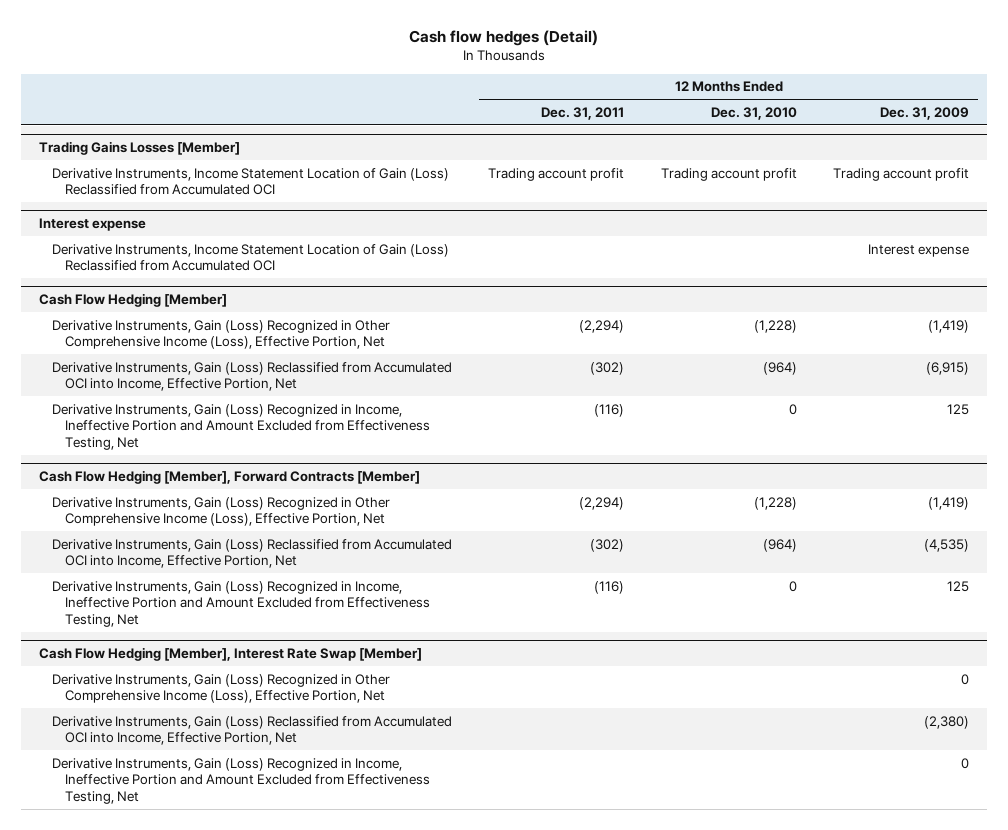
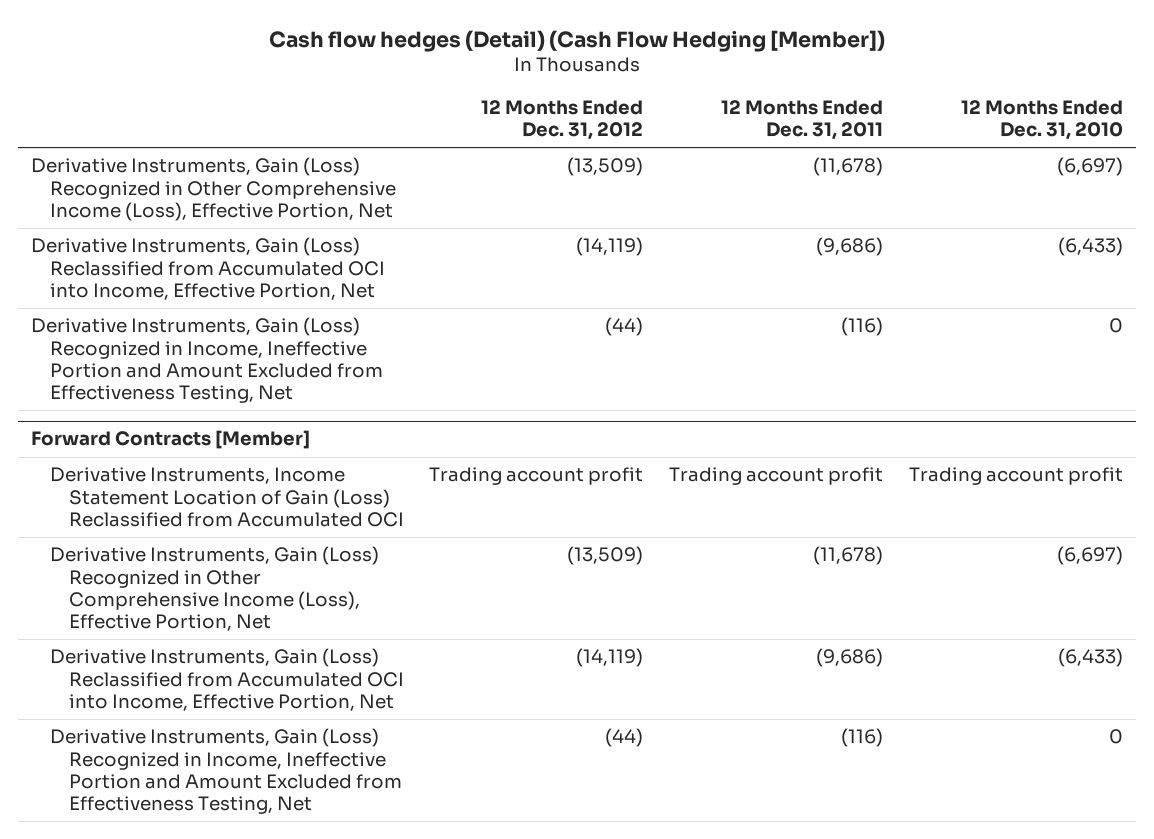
- Cash flow hedges (Detail)
+ Cash flow hedges (Detail) (Cash Flow Hedging [Member])
- | 12 Months Ended Dec. 31, 2011 | 12 Months Ended Dec. 31, 2010 | 12 Months Ended Dec. 31, 2009
+ | 12 Months Ended Dec. 31, 2012 | 12 Months Ended Dec. 31, 2011 | 12 Months Ended Dec. 31, 2010
- Trading Gains Losses [Member]
- Derivative Instruments, Income Statement Location of Gain (Loss) Reclassified from Accumulated OCI | Trading account profit | Trading account profit | Trading account profit
- Interest expense
- Derivative Instruments, Income Statement Location of Gain (Loss) Reclassified from Accumulated OCI | | | Interest expense
- Cash Flow Hedging [Member]
- Derivative Instruments, Gain (Loss) Recognized in Other Comprehensive Income (Loss), Effective Portion, Net | (2,294) | (1,228) | (1,419)
- Derivative Instruments, Gain (Loss) Reclassified from Accumulated OCI into Income, Effective Portion, Net | (302) | (964) | (6,915)
+ Derivative Instruments, Gain (Loss) Recognized in Other Comprehensive Income (Loss), Effective Portion, Net | (13,509) | (11,678) | (6,697)
+ Derivative Instruments, Gain (Loss) Reclassified from Accumulated OCI into Income, Effective Portion, Net | (14,119) | (9,686) | (6,433)
- Cash Flow Hedging [Member], Forward Contracts [Member]
- Derivative Instruments, Gain (Loss) Recognized in Other Comprehensive Income (Loss), Effective Portion, Net | (2,294) | (1,228) | (1,419)
- Derivative Instruments, Gain (Loss) Reclassified from Accumulated OCI into Income, Effective Portion, Net | (302) | (964) | (4,535)
+ Forward Contracts [Member]
+ Derivative Instruments, Income Statement Location of Gain (Loss) Reclassified from Accumulated OCI | Trading account profit | Trading account profit | Trading account profit
+ Derivative Instruments, Gain (Loss) Recognized in Other Comprehensive Income (Loss), Effective Portion, Net | (13,509) | (11,678) | (6,697)
+ Derivative Instruments, Gain (Loss) Reclassified from Accumulated OCI into Income, Effective Portion, Net | (14,119) | (9,686) | (6,433)
- Cash Flow Hedging [Member], Interest Rate Swap [Member]
- Derivative Instruments, Gain (Loss) Recognized in Other Comprehensive Income (Loss), Effective Portion, Net | | | 0
- Derivative Instruments, Gain (Loss) Reclassified from Accumulated OCI into Income, Effective Portion, Net | | | (2,380)
- Derivative Instruments, Gain (Loss) Recognized in Income, Ineffective Portion and Amount Excluded from Effectiveness Testing, Net | | | 0

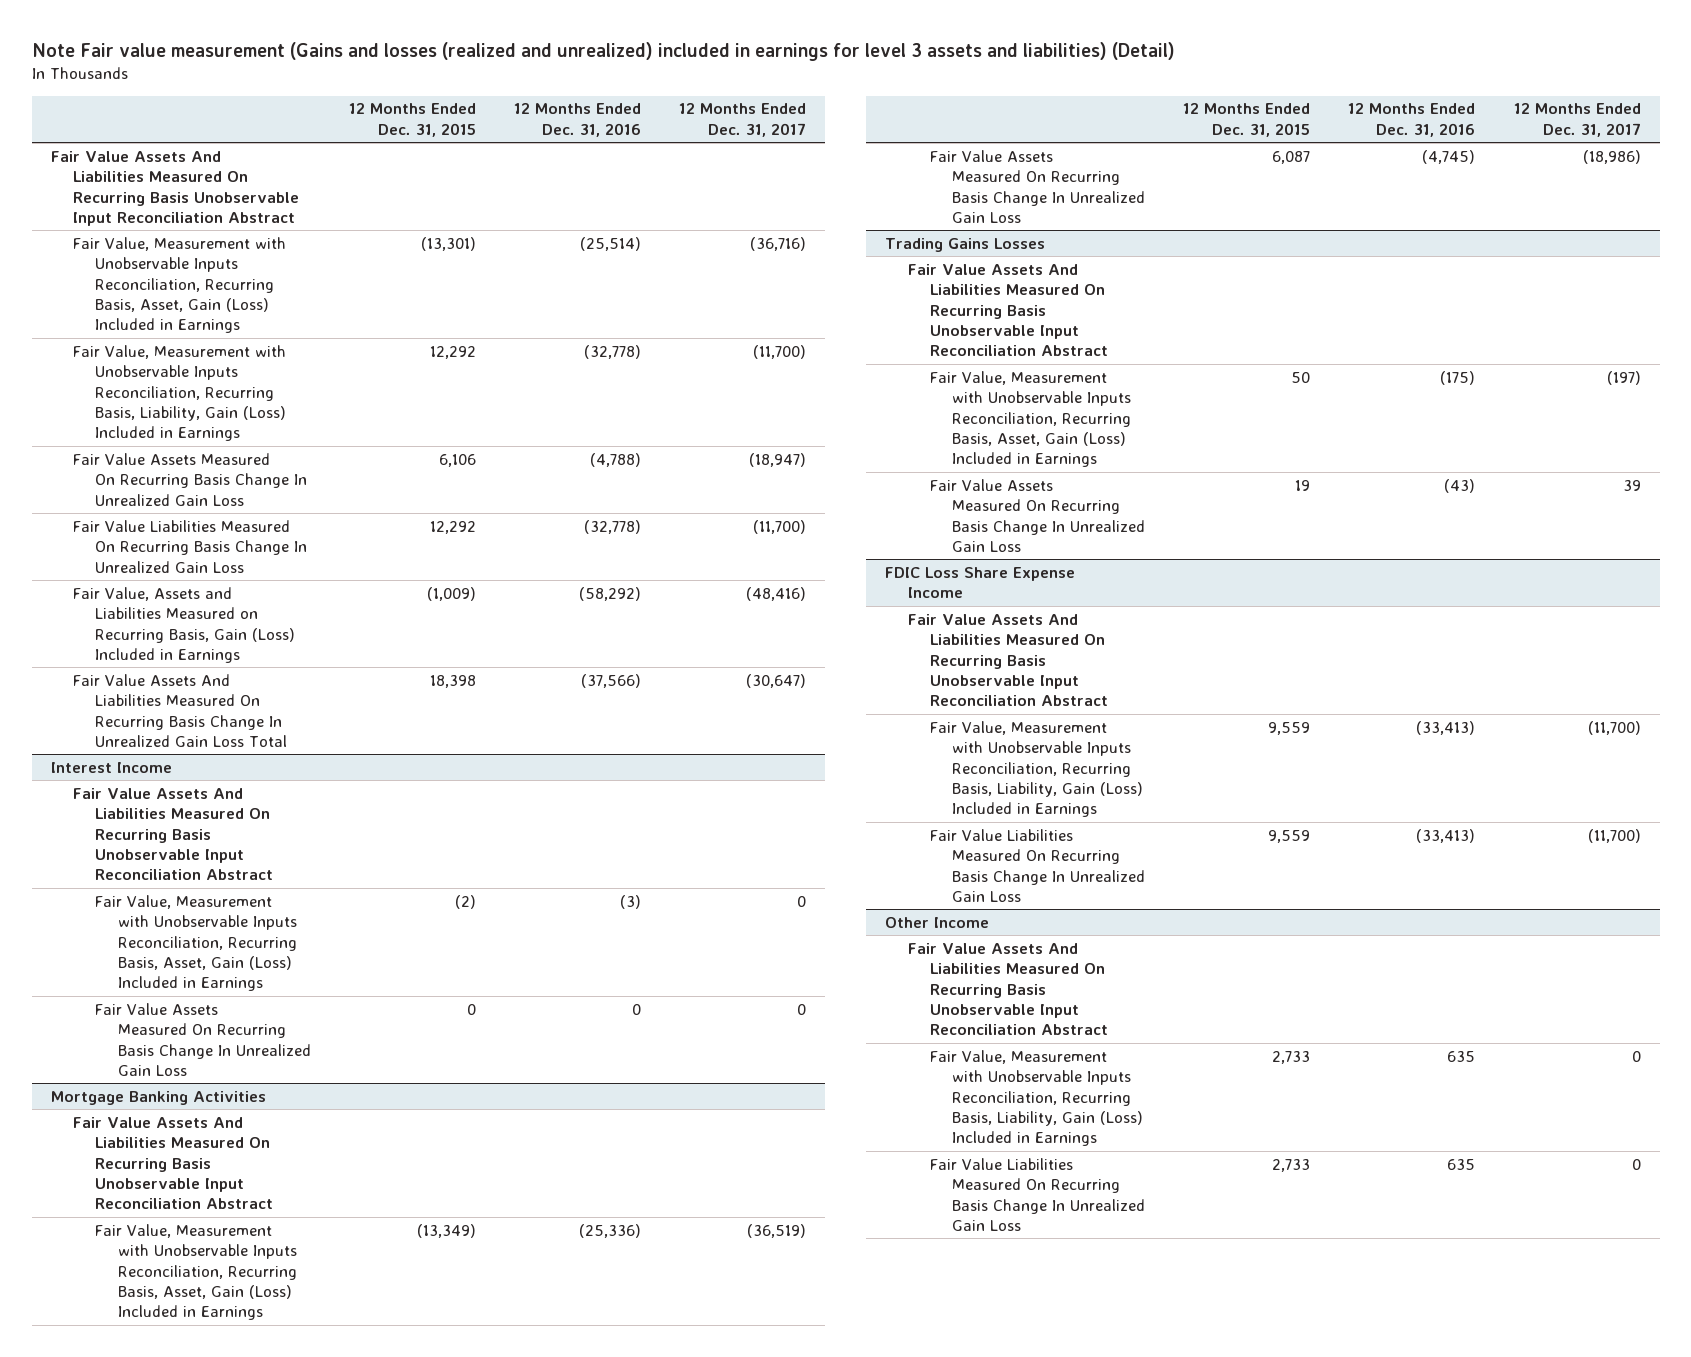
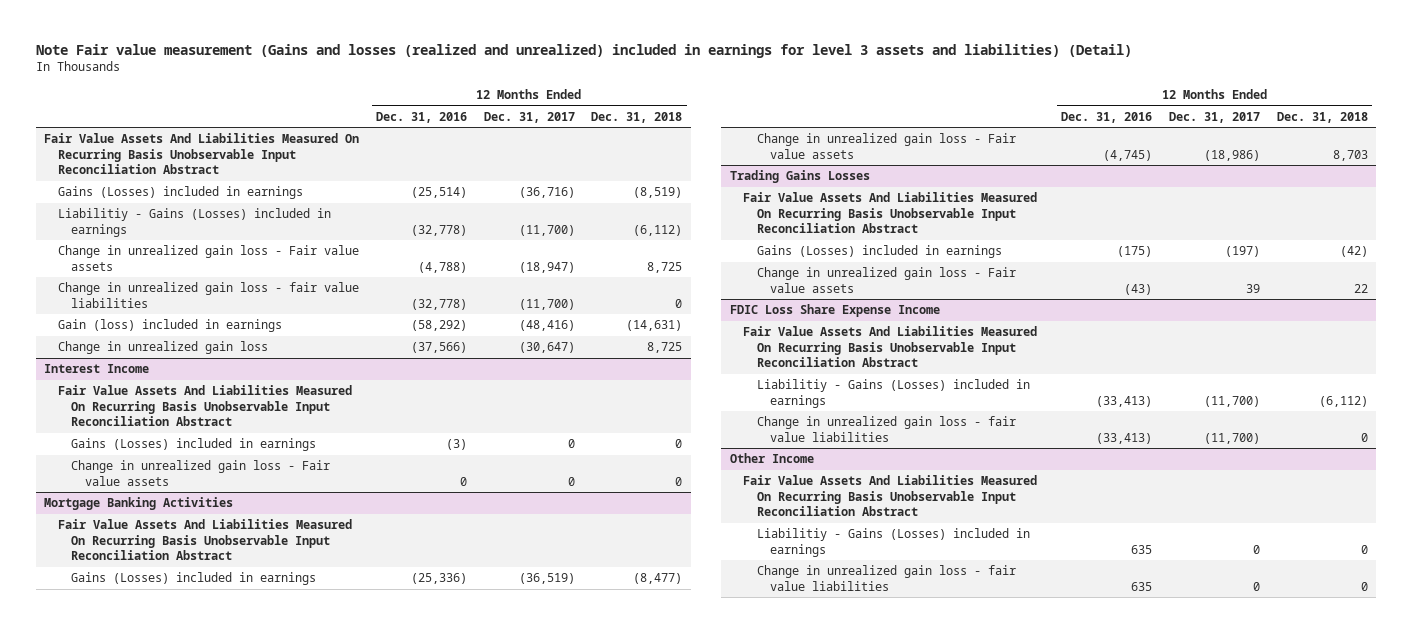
- | 12 Months Ended Dec. 31, 2015 | 12 Months Ended Dec. 31, 2016 | 12 Months Ended Dec. 31, 2017
+ | 12 Months Ended Dec. 31, 2016 | 12 Months Ended Dec. 31, 2017 | 12 Months Ended Dec. 31, 2018
- Fair Value, Measurement with Unobservable Inputs Reconciliation, Recurring Basis, Asset, Gain (Loss) Included in Earnings | (13,301) | (25,514) | (36,716)
- Fair Value, Measurement with Unobservable Inputs Reconciliation, Recurring Basis, Liability, Gain (Loss) Included in Earnings | 12,292 | (32,778) | (11,700)
- Fair Value Assets Measured On Recurring Basis Change In Unrealized Gain Loss | 6,106 | (4,788) | (18,947)
- Fair Value Liabilities Measured On Recurring Basis Change In Unrealized Gain Loss | 12,292 | (32,778) | (11,700)
- Fair Value, Assets and Liabilities Measured on Recurring Basis, Gain (Loss) Included in Earnings | (1,009) | (58,292) | (48,416)
- Fair Value Assets And Liabilities Measured On Recurring Basis Change In Unrealized Gain Loss Total | 18,398 | (37,566) | (30,647)
+ Gains (Losses) included in earnings | (25,514) | (36,716) | (8,519)
+ Liabilitiy - Gains (Losses) included in earnings | (32,778) | (11,700) | (6,112)
+ Change in unrealized gain loss - Fair value assets | (4,788) | (18,947) | 8,725
+ Change in unrealized gain loss - fair value liabilities | (32,778) | (11,700) | 0
+ Gain (loss) included in earnings | (58,292) | (48,416) | (14,631)
+ Change in unrealized gain loss | (37,566) | (30,647) | 8,725
@ Interest Income
- Fair Value, Measurement with Unobservable Inputs Reconciliation, Recurring Basis, Asset, Gain (Loss) Included in Earnings | (2) | (3) | 0
- Fair Value Assets Measured On Recurring Basis Change In Unrealized Gain Loss | 0 | 0 | 0
+ Gains (Losses) included in earnings | (3) | 0 | 0
+ Change in unrealized gain loss - Fair value assets | 0 | 0 | 0
@ Mortgage Banking Activities
- Fair Value, Measurement with Unobservable Inputs Reconciliation, Recurring Basis, Asset, Gain (Loss) Included in Earnings | (13,349) | (25,336) | (36,519)
- Fair Value Assets Measured On Recurring Basis Change In Unrealized Gain Loss | 6,087 | (4,745) | (18,986)
+ Gains (Losses) included in earnings | (25,336) | (36,519) | (8,477)
+ Change in unrealized gain loss - Fair value assets | (4,745) | (18,986) | 8,703
@ Trading Gains Losses
- Fair Value, Measurement with Unobservable Inputs Reconciliation, Recurring Basis, Asset, Gain (Loss) Included in Earnings | 50 | (175) | (197)
- Fair Value Assets Measured On Recurring Basis Change In Unrealized Gain Loss | 19 | (43) | 39
+ Gains (Losses) included in earnings | (175) | (197) | (42)
+ Change in unrealized gain loss - Fair value assets | (43) | 39 | 22
@ FDIC Loss Share Expense Income
- Fair Value, Measurement with Unobservable Inputs Reconciliation, Recurring Basis, Liability, Gain (Loss) Included in Earnings | 9,559 | (33,413) | (11,700)
- Fair Value Liabilities Measured On Recurring Basis Change In Unrealized Gain Loss | 9,559 | (33,413) | (11,700)
+ Liabilitiy - Gains (Losses) included in earnings | (33,413) | (11,700) | (6,112)
+ Change in unrealized gain loss - fair value liabilities | (33,413) | (11,700) | 0
@ Other Income
- Fair Value, Measurement with Unobservable Inputs Reconciliation, Recurring Basis, Liability, Gain (Loss) Included in Earnings | 2,733 | 635 | 0
- Fair Value Liabilities Measured On Recurring Basis Change In Unrealized Gain Loss | 2,733 | 635 | 0
+ Liabilitiy - Gains (Losses) included in earnings | 635 | 0 | 0
+ Change in unrealized gain loss - fair value liabilities | 635 | 0 | 0

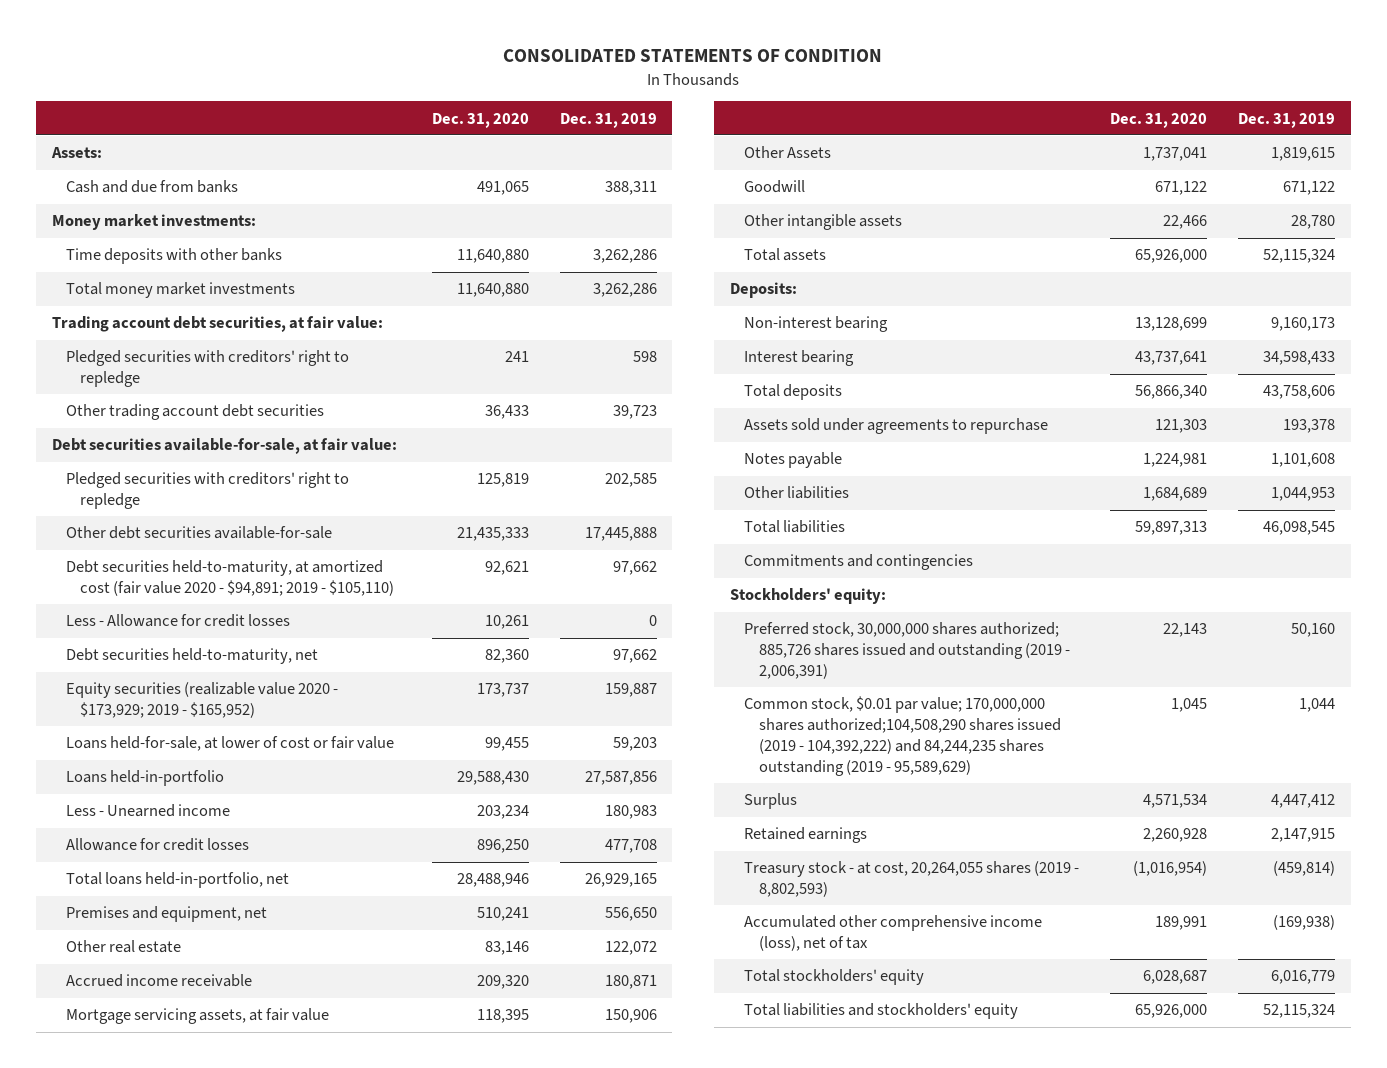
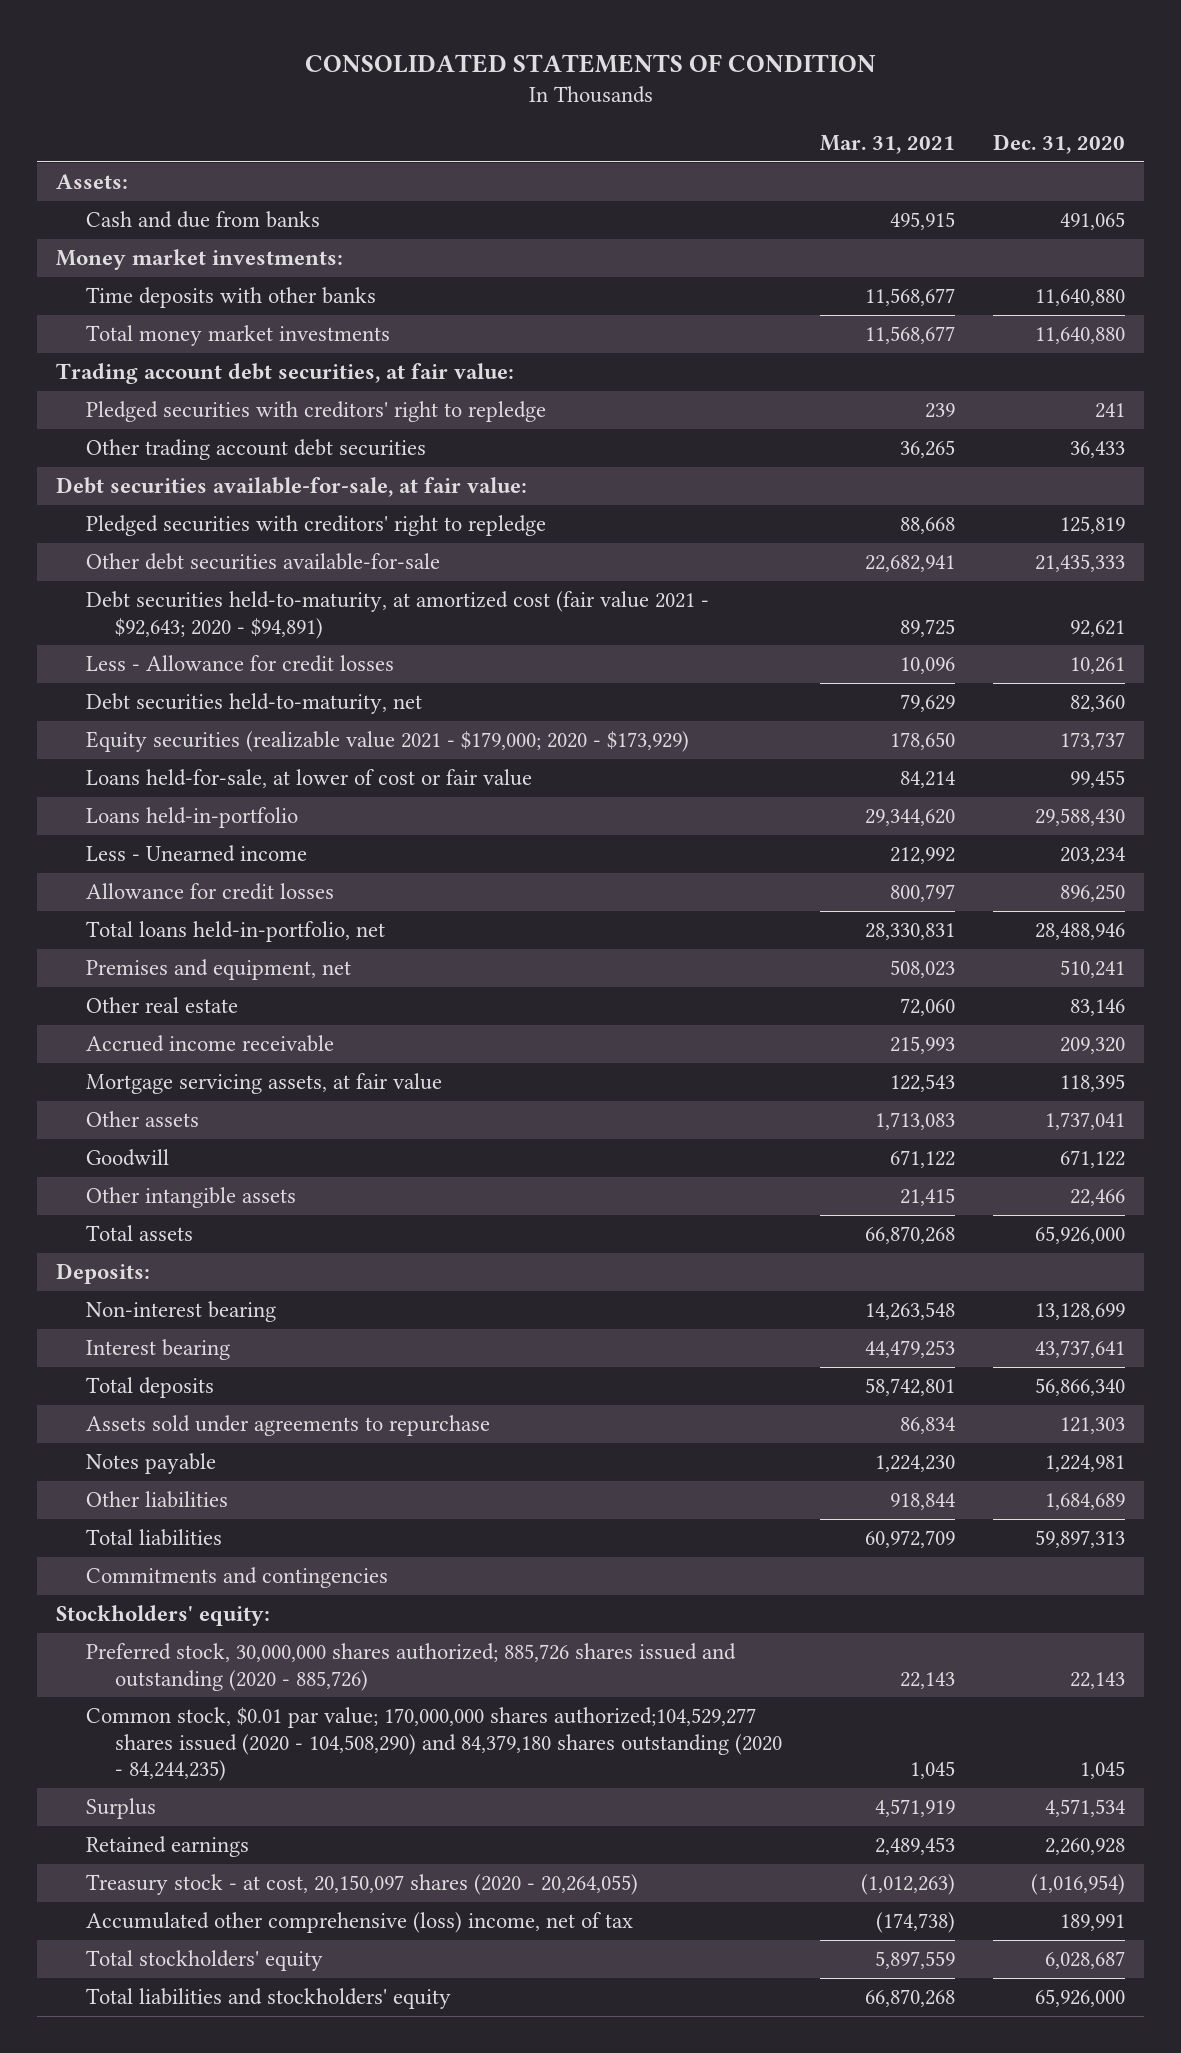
- | Dec. 31, 2020 | Dec. 31, 2019
+ | Mar. 31, 2021 | Dec. 31, 2020
- Debt securities held-to-maturity, at amortized cost (fair value 2020 - $94,891; 2019 - $105,110) | 92,621 | 97,662
+ Debt securities held-to-maturity, at amortized cost (fair value 2021 - $92,643; 2020 - $94,891) | 89,725 | 92,621
- Equity securities (realizable value 2020 - $173,929; 2019 - $165,952) | 173,737 | 159,887
+ Equity securities (realizable value 2021 - $179,000; 2020 - $173,929) | 178,650 | 173,737
- Other Assets | 1,737,041 | 1,819,615
+ Other assets | 1,713,083 | 1,737,041
- Preferred stock, 30,000,000 shares authorized; 885,726 shares issued and outstanding (2019 - 2,006,391) | 22,143 | 50,160
- Common stock, $0.01 par value; 170,000,000 shares authorized;104,508,290 shares issued (2019 - 104,392,222) and 84,244,235 shares outstanding (2019 - 95,589,629) | 1,045 | 1,044
+ Preferred stock, 30,000,000 shares authorized; 885,726 shares issued and outstanding (2020 - 885,726) | 22,143 | 22,143
+ Common stock, $0.01 par value; 170,000,000 shares authorized;104,529,277 shares issued (2020 - 104,508,290) and 84,379,180 shares outstanding (2020 - 84,244,235) | 1,045 | 1,045
- Treasury stock - at cost, 20,264,055 shares (2019 - 8,802,593) | (1,016,954) | (459,814)
- Accumulated other comprehensive income (loss), net of tax | 189,991 | (169,938)
+ Treasury stock - at cost, 20,150,097 shares (2020 - 20,264,055) | (1,012,263) | (1,016,954)
+ Accumulated other comprehensive (loss) income, net of tax | (174,738) | 189,991

